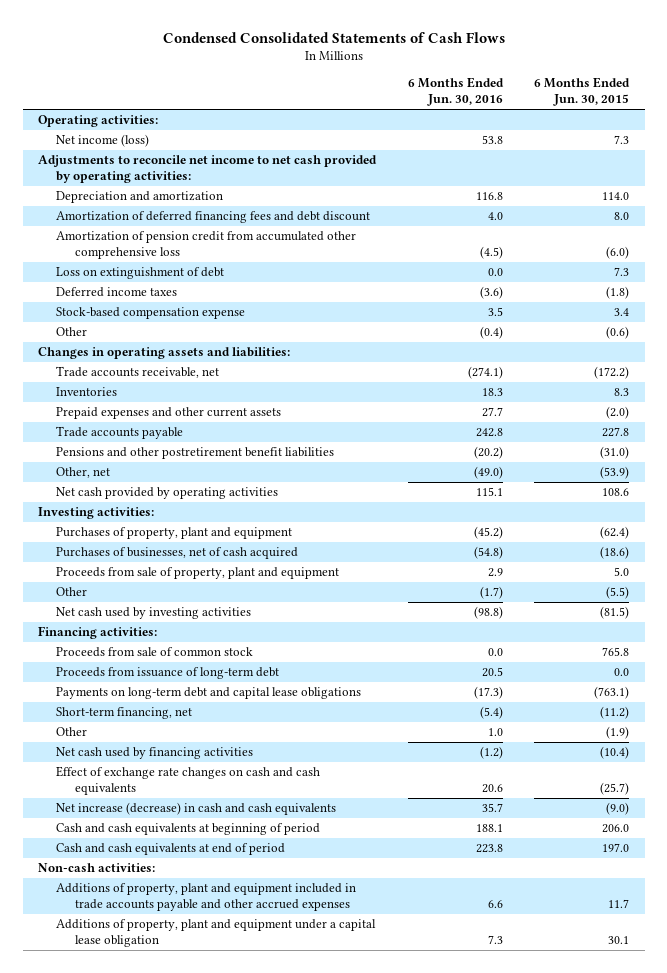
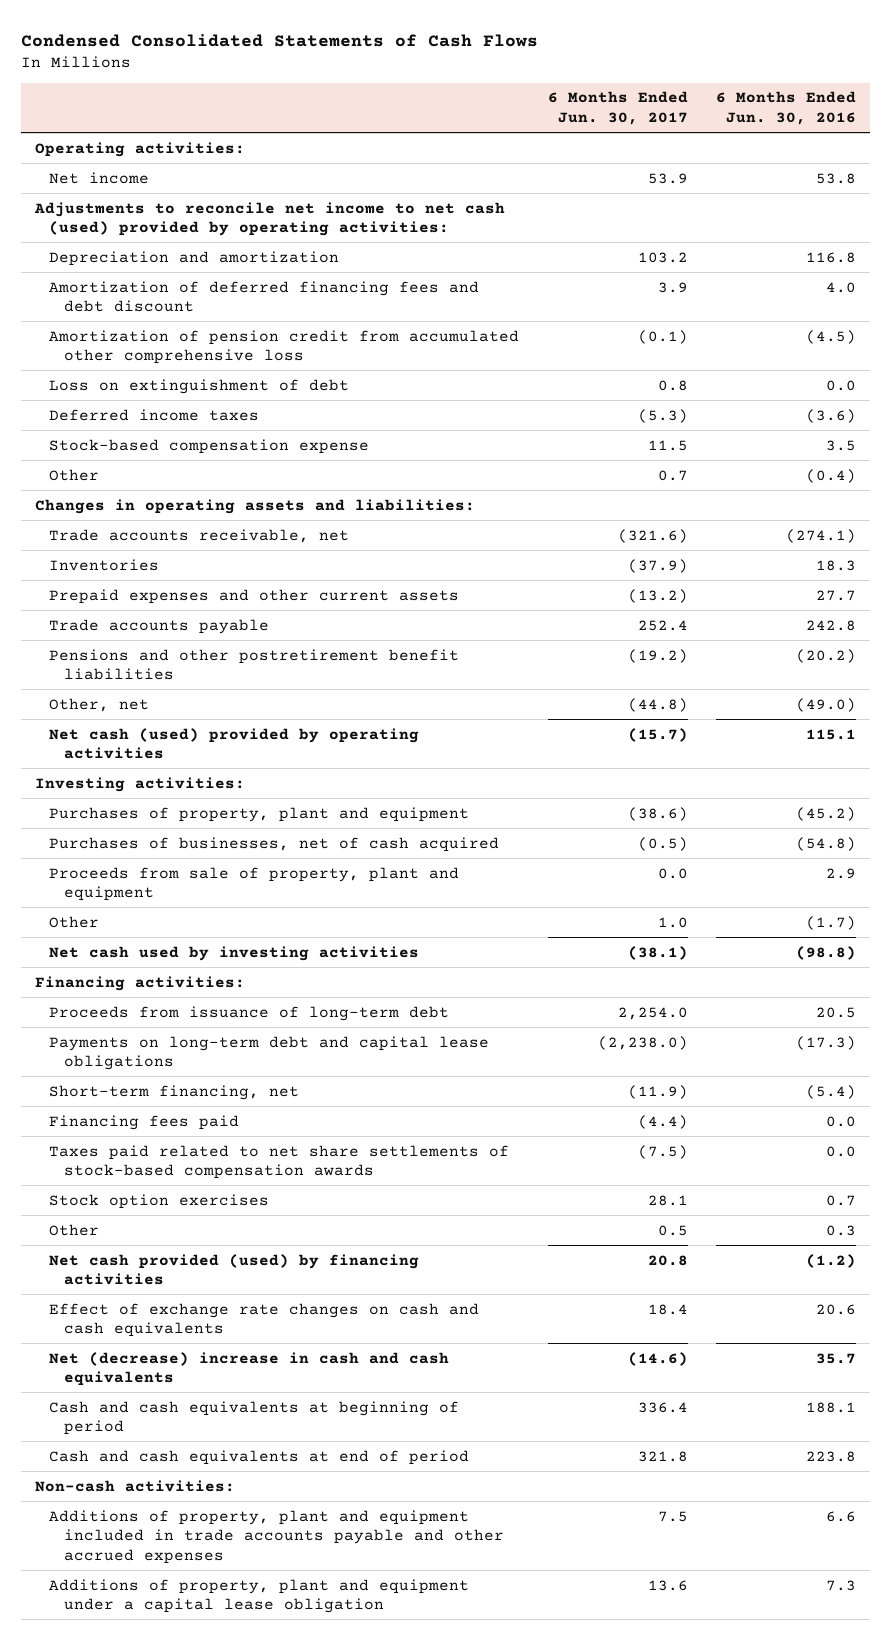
- | 6 Months Ended Jun. 30, 2016 | 6 Months Ended Jun. 30, 2015
+ | 6 Months Ended Jun. 30, 2017 | 6 Months Ended Jun. 30, 2016
- Net income (loss) | 53.8 | 7.3
- Adjustments to reconcile net income to net cash provided by operating activities:
+ Net income | 53.9 | 53.8
+ Adjustments to reconcile net income to net cash (used) provided by operating activities:
- Net cash provided by operating activities | 115.1 | 108.6
+ Net cash (used) provided by operating activities | (15.7) | 115.1
- Proceeds from sale of common stock | 0.0 | 765.8
- Other | 1.0 | (1.9)
- Net cash used by financing activities | (1.2) | (10.4)
+ Financing fees paid | (4.4) | 0.0
+ Taxes paid related to net share settlements of stock-based compensation awards | (7.5) | 0.0
+ Stock option exercises | 28.1 | 0.7
+ Other | 0.5 | 0.3
+ Net cash provided (used) by financing activities | 20.8 | (1.2)
- Net increase (decrease) in cash and cash equivalents | 35.7 | (9.0)
+ Net (decrease) increase in cash and cash equivalents | (14.6) | 35.7

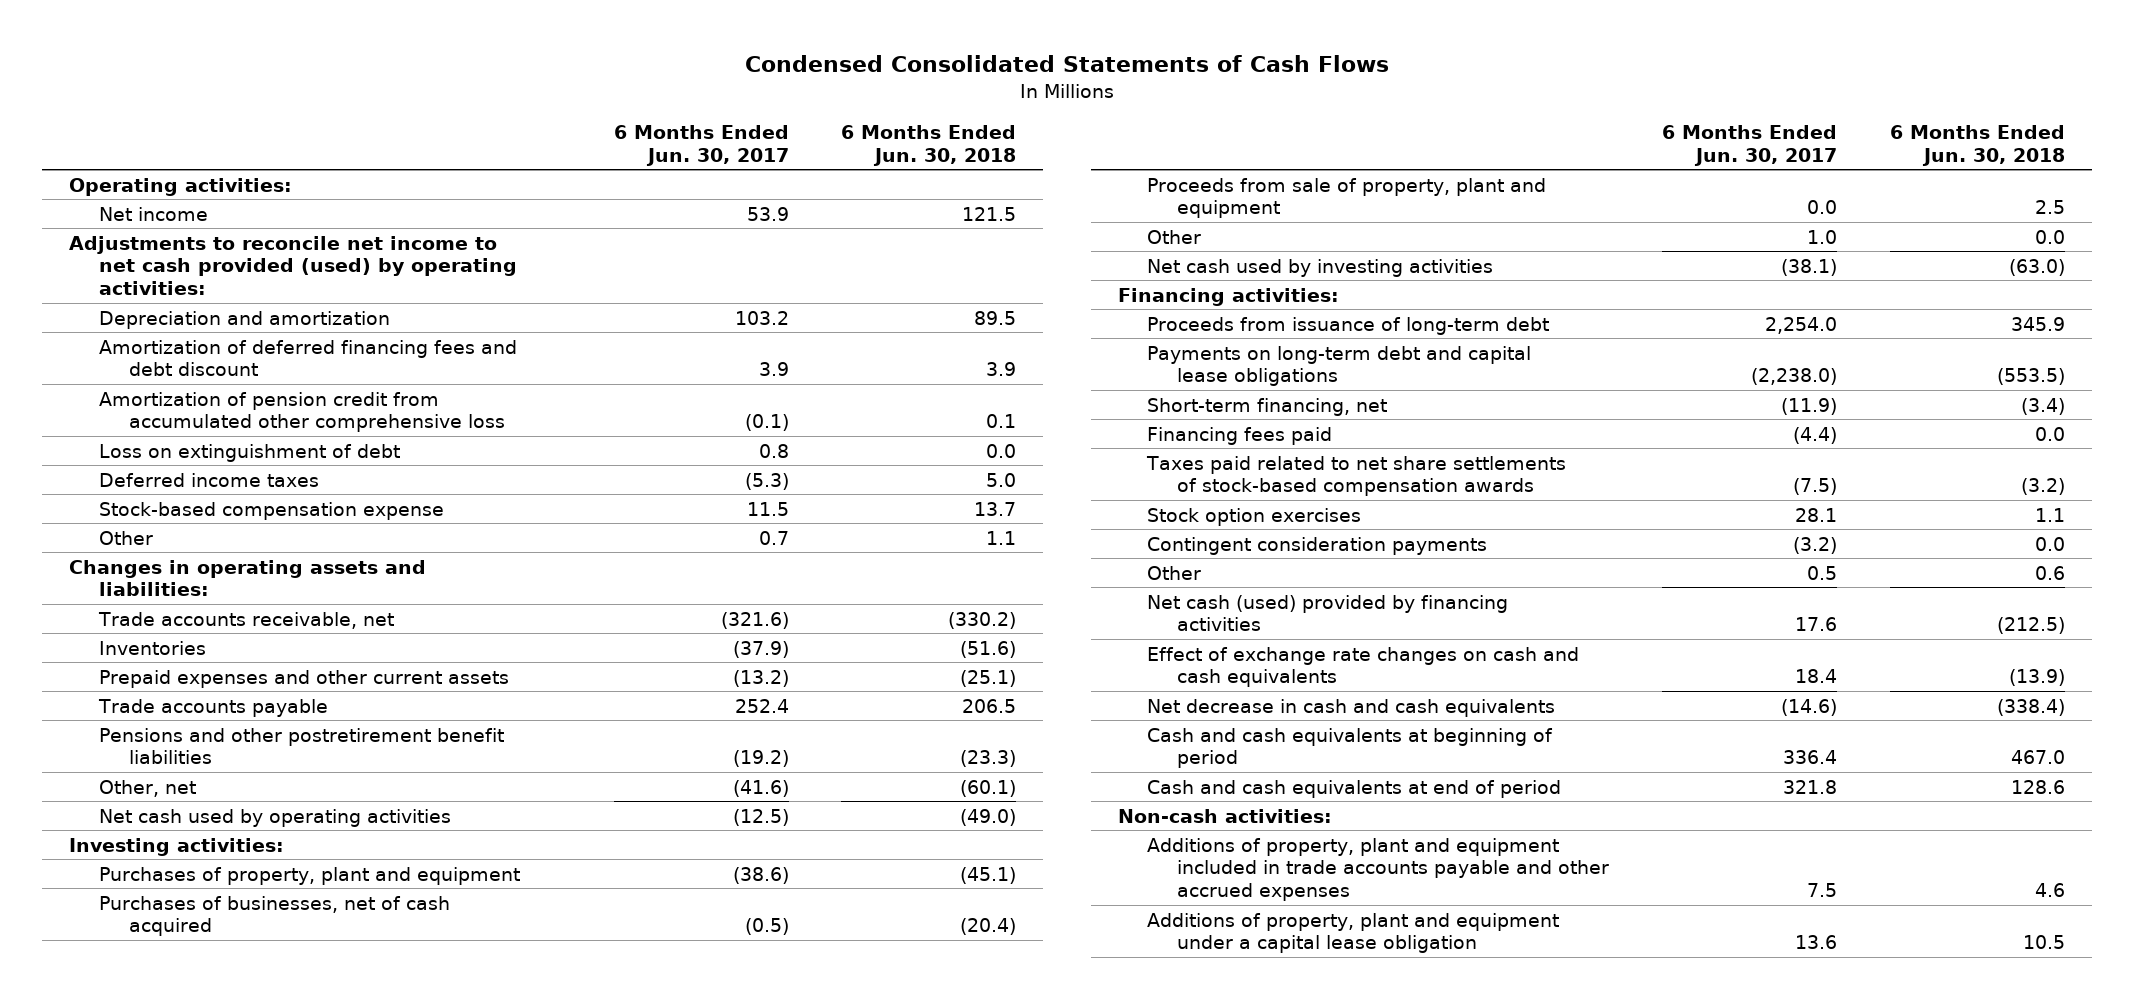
- | 6 Months Ended Jun. 30, 2017 | 6 Months Ended Jun. 30, 2016
+ | 6 Months Ended Jun. 30, 2017 | 6 Months Ended Jun. 30, 2018
- Adjustments to reconcile net income to net cash (used) provided by operating activities:
+ Adjustments to reconcile net income to net cash provided (used) by operating activities:
- Other, net | (44.8) | (49.0)
- Net cash (used) provided by operating activities | (15.7) | 115.1
+ Other, net | (41.6) | (60.1)
+ Net cash used by operating activities | (12.5) | (49.0)
+ Contingent consideration payments | (3.2) | 0.0
- Net cash provided (used) by financing activities | 20.8 | (1.2)
+ Net cash (used) provided by financing activities | 17.6 | (212.5)
- Net (decrease) increase in cash and cash equivalents | (14.6) | 35.7
+ Net decrease in cash and cash equivalents | (14.6) | (338.4)

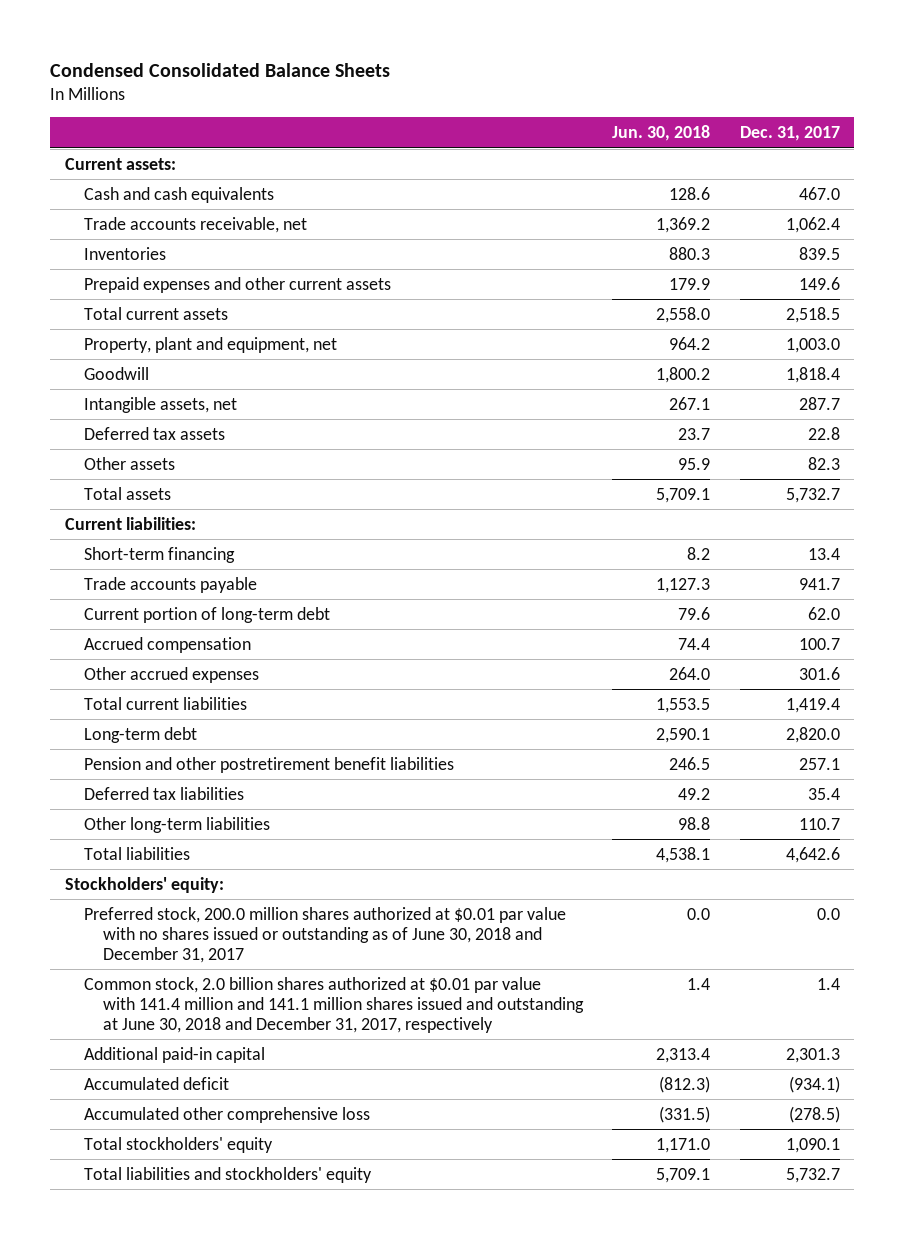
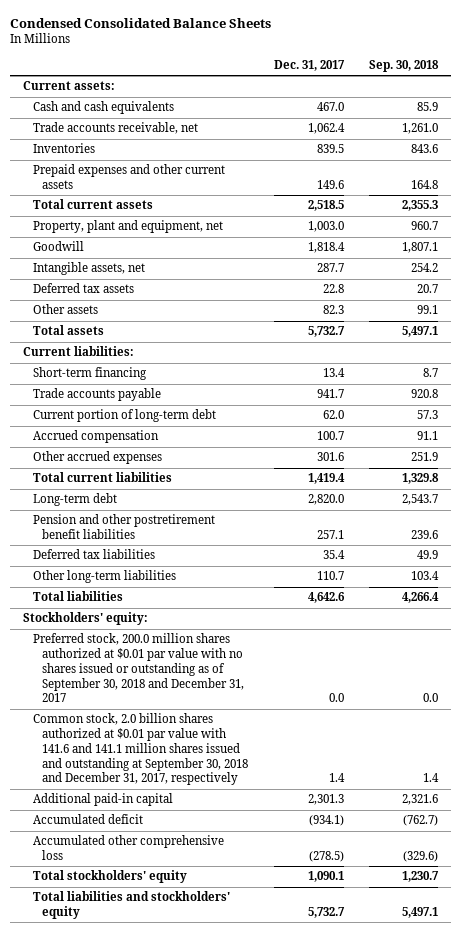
- | Jun. 30, 2018 | Dec. 31, 2017
+ | Dec. 31, 2017 | Sep. 30, 2018
- Preferred stock, 200.0 million shares authorized at $0.01 par value with no shares issued or outstanding as of June 30, 2018 and December 31, 2017 | 0.0 | 0.0
- Common stock, 2.0 billion shares authorized at $0.01 par value with 141.4 million and 141.1 million shares issued and outstanding at June 30, 2018 and December 31, 2017, respectively | 1.4 | 1.4
+ Preferred stock, 200.0 million shares authorized at $0.01 par value with no shares issued or outstanding as of September 30, 2018 and December 31, 2017 | 0.0 | 0.0
+ Common stock, 2.0 billion shares authorized at $0.01 par value with 141.6 and 141.1 million shares issued and outstanding at September 30, 2018 and December 31, 2017, respectively | 1.4 | 1.4

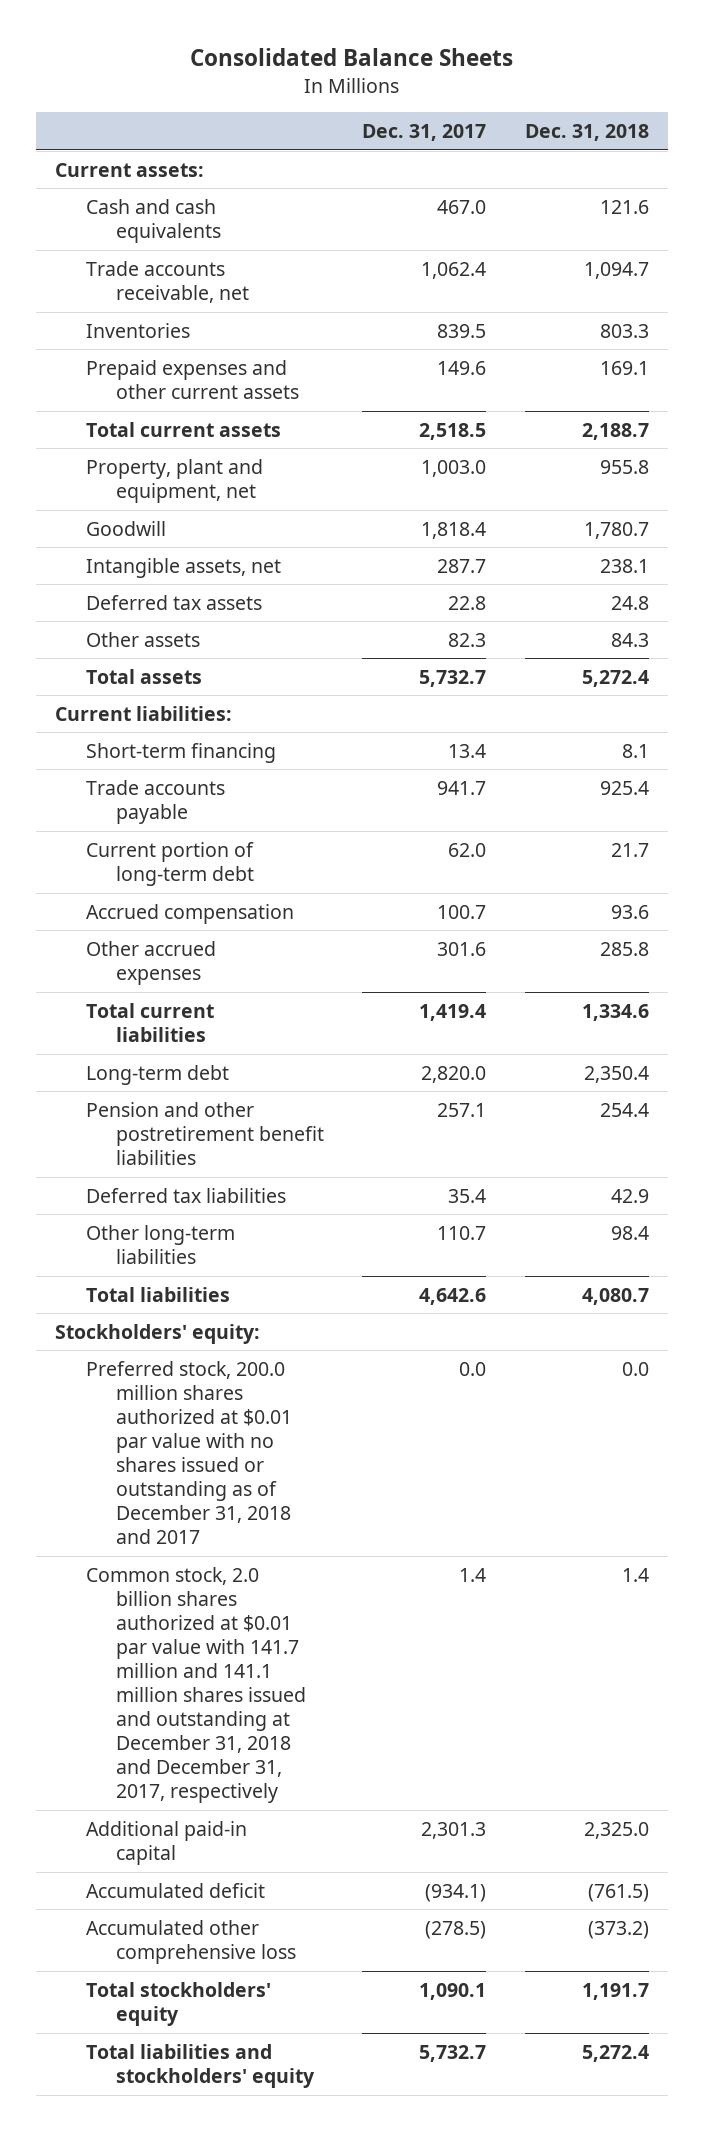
- Condensed Consolidated Balance Sheets
+ Consolidated Balance Sheets
- | Dec. 31, 2017 | Sep. 30, 2018
+ | Dec. 31, 2017 | Dec. 31, 2018
- Preferred stock, 200.0 million shares authorized at $0.01 par value with no shares issued or outstanding as of September 30, 2018 and December 31, 2017 | 0.0 | 0.0
- Common stock, 2.0 billion shares authorized at $0.01 par value with 141.6 and 141.1 million shares issued and outstanding at September 30, 2018 and December 31, 2017, respectively | 1.4 | 1.4
+ Preferred stock, 200.0 million shares authorized at $0.01 par value with no shares issued or outstanding as of December 31, 2018 and 2017 | 0.0 | 0.0
+ Common stock, 2.0 billion shares authorized at $0.01 par value with 141.7 million and 141.1 million shares issued and outstanding at December 31, 2018 and December 31, 2017, respectively | 1.4 | 1.4

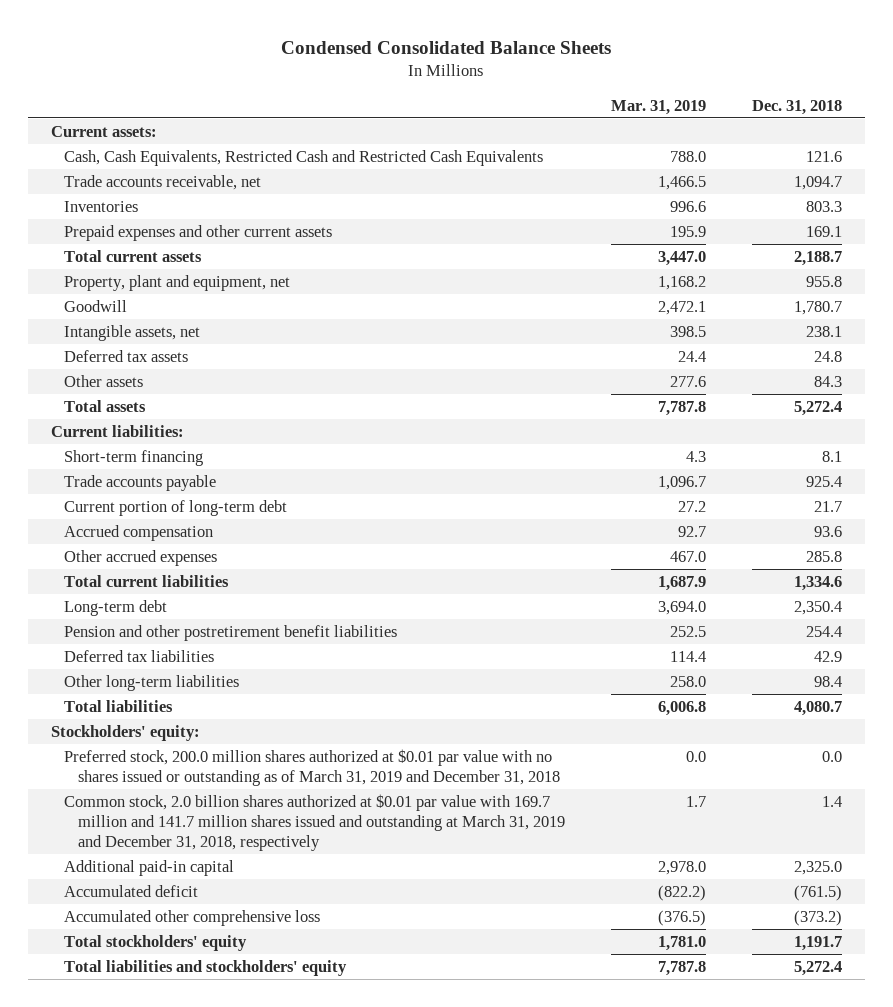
- Consolidated Balance Sheets
+ Condensed Consolidated Balance Sheets
- | Dec. 31, 2017 | Dec. 31, 2018
+ | Mar. 31, 2019 | Dec. 31, 2018
- Cash and cash equivalents | 467.0 | 121.6
+ Cash, Cash Equivalents, Restricted Cash and Restricted Cash Equivalents | 788.0 | 121.6
- Preferred stock, 200.0 million shares authorized at $0.01 par value with no shares issued or outstanding as of December 31, 2018 and 2017 | 0.0 | 0.0
- Common stock, 2.0 billion shares authorized at $0.01 par value with 141.7 million and 141.1 million shares issued and outstanding at December 31, 2018 and December 31, 2017, respectively | 1.4 | 1.4
+ Preferred stock, 200.0 million shares authorized at $0.01 par value with no shares issued or outstanding as of March 31, 2019 and December 31, 2018 | 0.0 | 0.0
+ Common stock, 2.0 billion shares authorized at $0.01 par value with 169.7 million and 141.7 million shares issued and outstanding at March 31, 2019 and December 31, 2018, respectively | 1.7 | 1.4

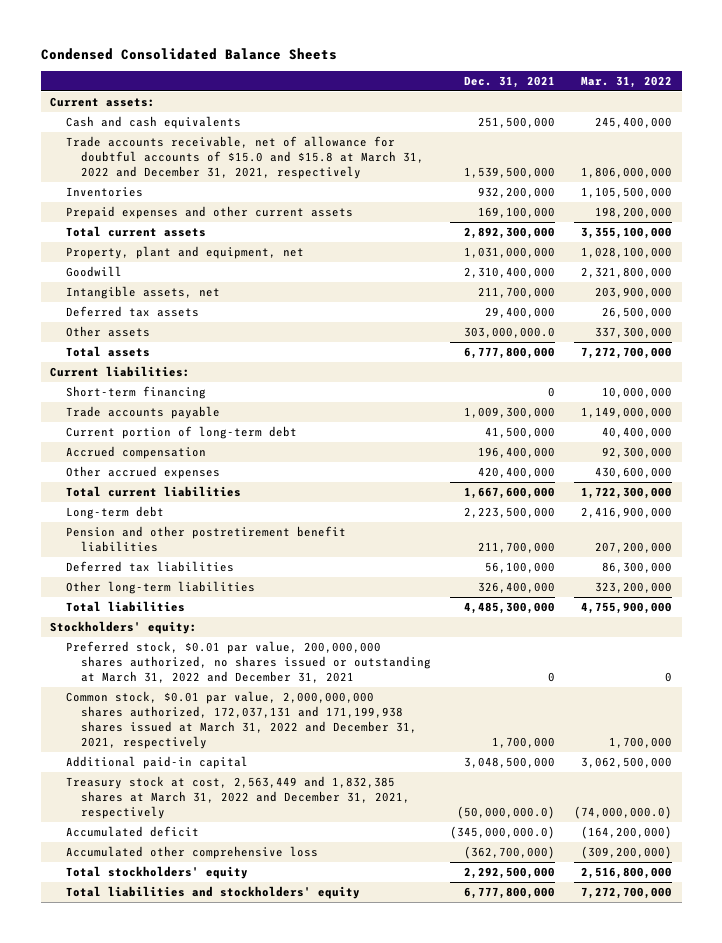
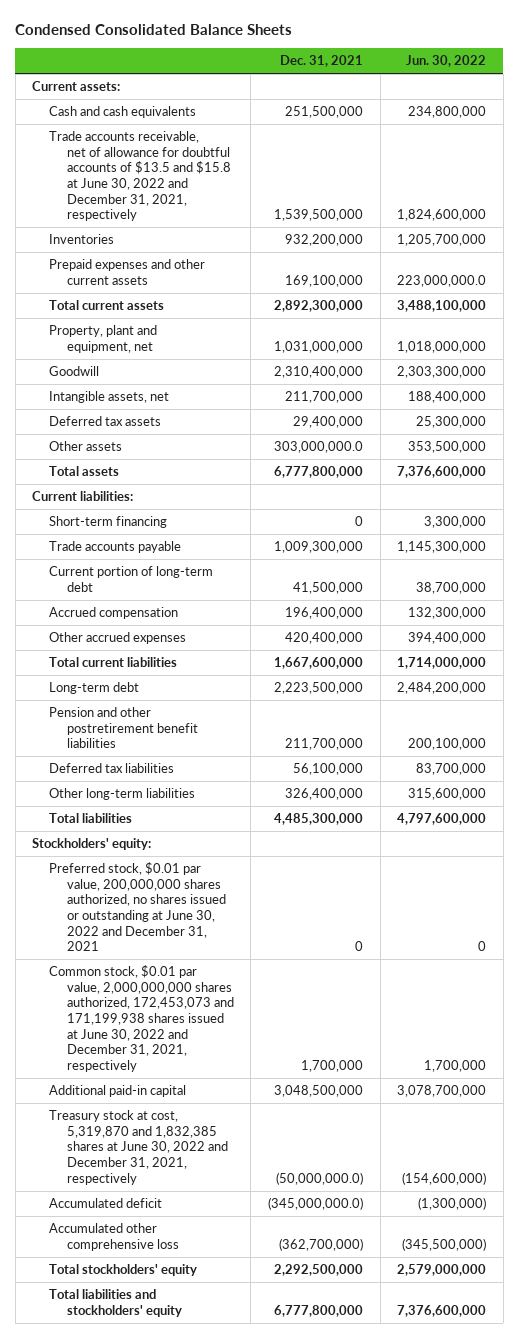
- | Dec. 31, 2021 | Mar. 31, 2022
+ | Dec. 31, 2021 | Jun. 30, 2022
- Trade accounts receivable, net of allowance for doubtful accounts of $15.0 and $15.8 at March 31, 2022 and December 31, 2021, respectively | 1,539,500,000 | 1,806,000,000
+ Trade accounts receivable, net of allowance for doubtful accounts of $13.5 and $15.8 at June 30, 2022 and December 31, 2021, respectively | 1,539,500,000 | 1,824,600,000
- Preferred stock, $0.01 par value, 200,000,000 shares authorized, no shares issued or outstanding at March 31, 2022 and December 31, 2021 | 0 | 0
- Common stock, $0.01 par value, 2,000,000,000 shares authorized, 172,037,131 and 171,199,938 shares issued at March 31, 2022 and December 31, 2021, respectively | 1,700,000 | 1,700,000
+ Preferred stock, $0.01 par value, 200,000,000 shares authorized, no shares issued or outstanding at June 30, 2022 and December 31, 2021 | 0 | 0
+ Common stock, $0.01 par value, 2,000,000,000 shares authorized, 172,453,073 and 171,199,938 shares issued at June 30, 2022 and December 31, 2021, respectively | 1,700,000 | 1,700,000
- Treasury stock at cost, 2,563,449 and 1,832,385 shares at March 31, 2022 and December 31, 2021, respectively | (50,000,000.0) | (74,000,000.0)
+ Treasury stock at cost, 5,319,870 and 1,832,385 shares at June 30, 2022 and December 31, 2021, respectively | (50,000,000.0) | (154,600,000)

